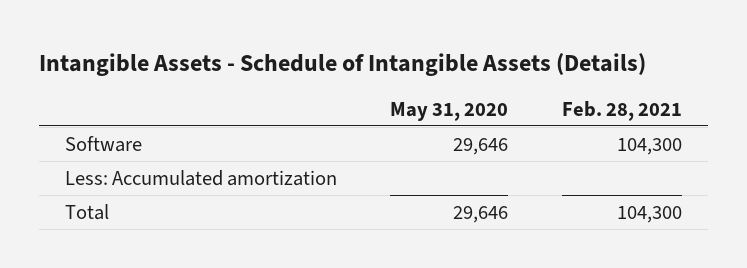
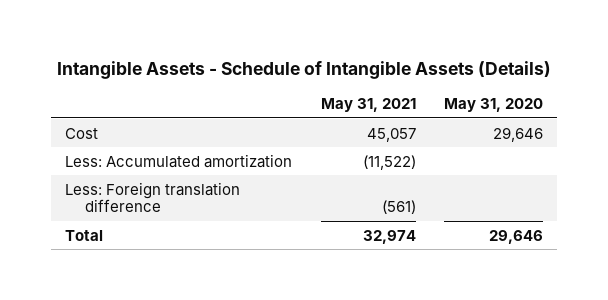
- | May 31, 2020 | Feb. 28, 2021
+ | May 31, 2021 | May 31, 2020
- Software | 29,646 | 104,300
+ Cost | 45,057 | 29,646
+ Less: Foreign translation difference | (561) |

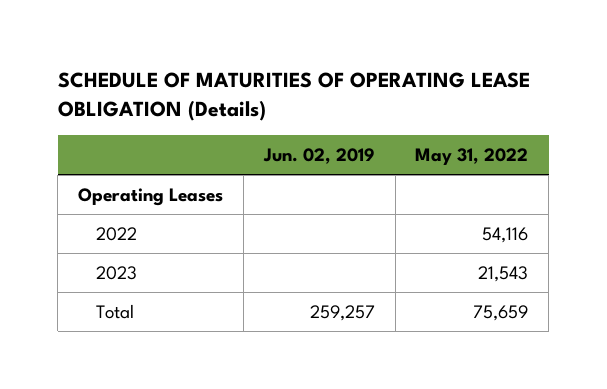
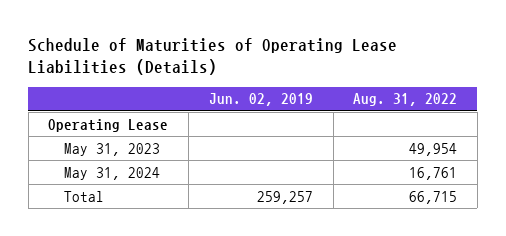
- SCHEDULE OF MATURITIES OF OPERATING LEASE OBLIGATION (Details)
+ Schedule of Maturities of Operating Lease Liabilities (Details)
- | Jun. 02, 2019 | May 31, 2022
+ | Jun. 02, 2019 | Aug. 31, 2022
- Operating Leases
- 2022 | | 54,116
- 2023 | | 21,543
+ Operating Lease
+ May 31, 2023 | | 49,954
+ May 31, 2024 | | 16,761

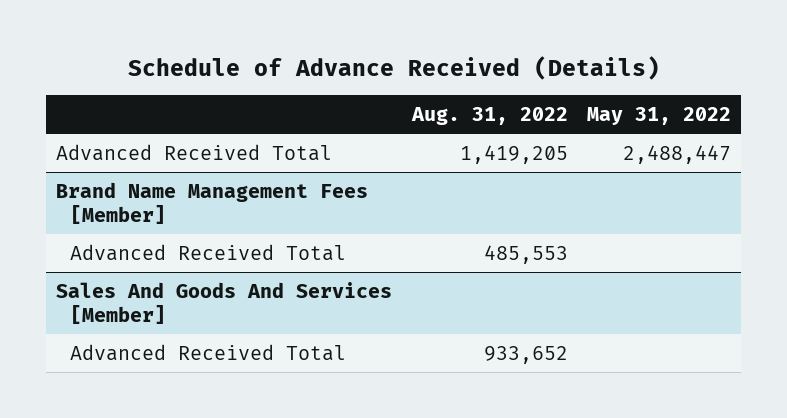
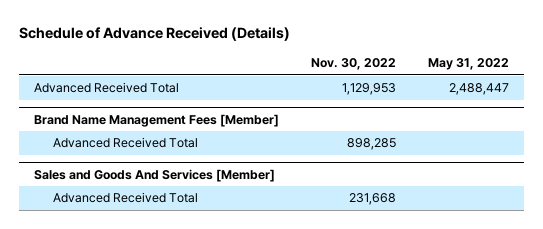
- | Aug. 31, 2022 | May 31, 2022
+ | Nov. 30, 2022 | May 31, 2022
- Sales And Goods And Services [Member]
+ Sales and Goods And Services [Member]

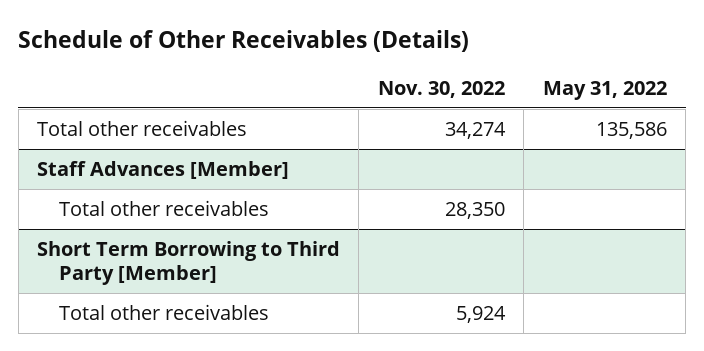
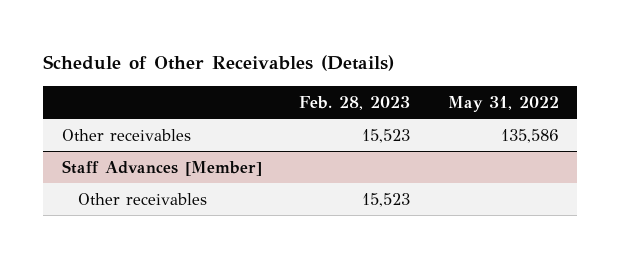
- | Nov. 30, 2022 | May 31, 2022
+ | Feb. 28, 2023 | May 31, 2022
- Total other receivables | 34,274 | 135,586
+ Other receivables | 15,523 | 135,586
@ Staff Advances [Member]
- Total other receivables | 28,350 |
- Short Term Borrowing to Third Party [Member]
- Total other receivables | 5,924 |
@ Staff Advances [Member]
+ Other receivables | 15,523 |

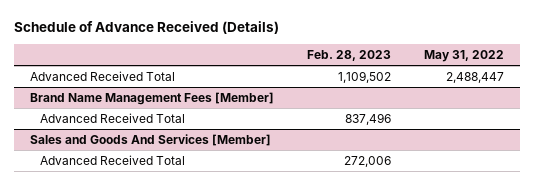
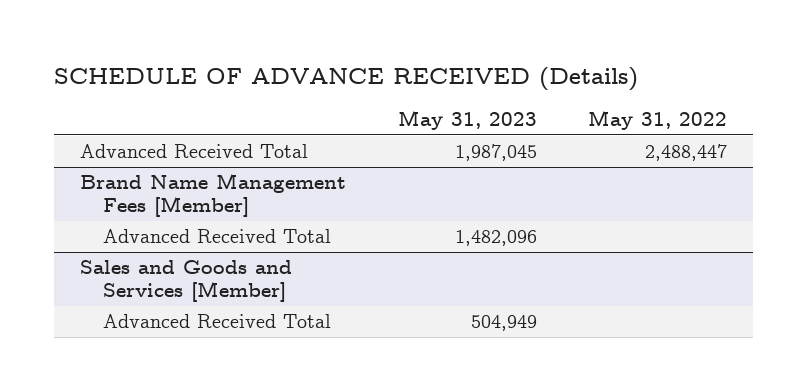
- Schedule of Advance Received (Details)
+ SCHEDULE OF ADVANCE RECEIVED (Details)
- | Feb. 28, 2023 | May 31, 2022
+ | May 31, 2023 | May 31, 2022
- Sales and Goods And Services [Member]
+ Sales and Goods and Services [Member]

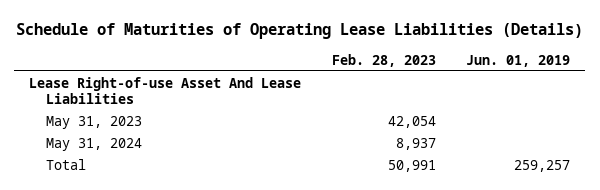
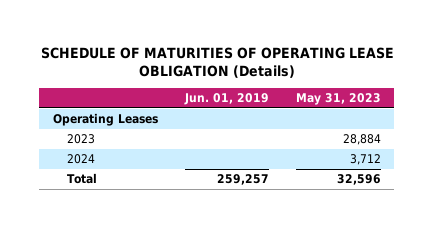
- Schedule of Maturities of Operating Lease Liabilities (Details)
+ SCHEDULE OF MATURITIES OF OPERATING LEASE OBLIGATION (Details)
- | Feb. 28, 2023 | Jun. 01, 2019
+ | Jun. 01, 2019 | May 31, 2023
- Lease Right-of-use Asset And Lease Liabilities
- May 31, 2023 | 42,054 |
- May 31, 2024 | 8,937 |
+ Operating Leases
+ 2023 | | 28,884
+ 2024 | | 3,712

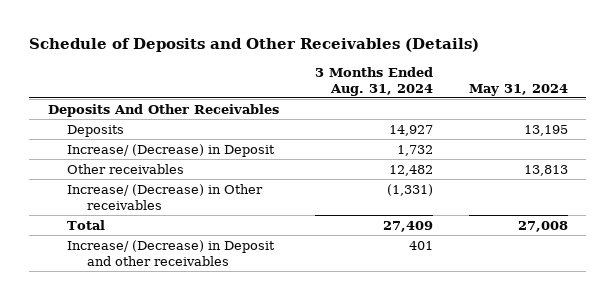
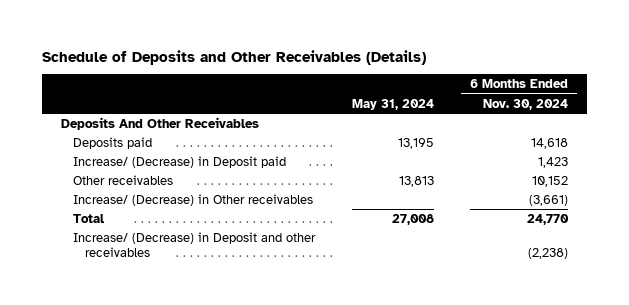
- | 3 Months Ended Aug. 31, 2024 | May 31, 2024
+ | May 31, 2024 | 6 Months Ended Nov. 30, 2024
- Deposits | 14,927 | 13,195
- Increase/ (Decrease) in Deposit | 1,732 |
+ Deposits paid | 13,195 | 14,618
+ Increase/ (Decrease) in Deposit paid | | 1,423

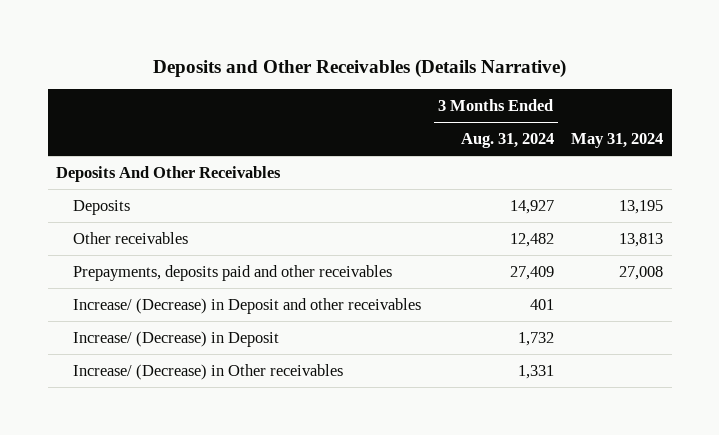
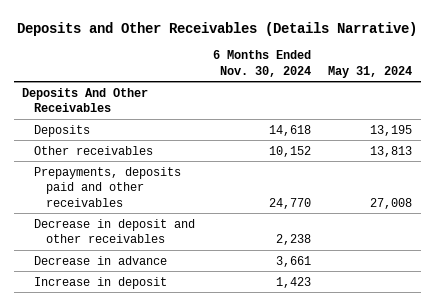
- | 3 Months Ended Aug. 31, 2024 | May 31, 2024
+ | 6 Months Ended Nov. 30, 2024 | May 31, 2024
- Increase/ (Decrease) in Deposit and other receivables | 401 |
- Increase/ (Decrease) in Deposit | 1,732 |
- Increase/ (Decrease) in Other receivables | 1,331 |
+ Decrease in deposit and other receivables | 2,238 |
+ Decrease in advance | 3,661 |
+ Increase in deposit | 1,423 |

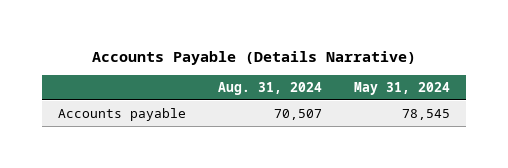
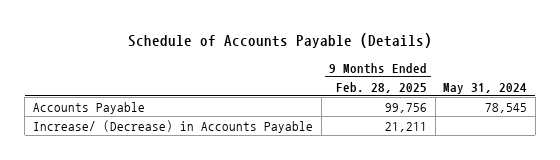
- Accounts Payable (Details Narrative)
+ Schedule of Accounts Payable (Details)
- | Aug. 31, 2024 | May 31, 2024
+ | 9 Months Ended Feb. 28, 2025 | May 31, 2024
- Accounts payable | 70,507 | 78,545
+ Accounts Payable | 99,756 | 78,545
+ Increase/ (Decrease) in Accounts Payable | 21,211 |

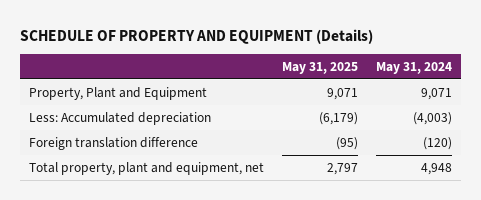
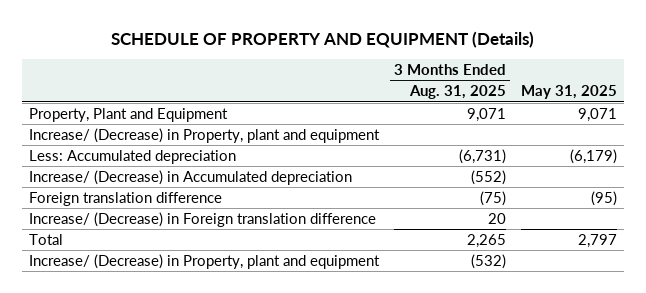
- | May 31, 2025 | May 31, 2024
+ | 3 Months Ended Aug. 31, 2025 | May 31, 2025
+ Increase/ (Decrease) in Property, plant and equipment
+ Increase/ (Decrease) in Accumulated depreciation | (552) |
- Total property, plant and equipment, net | 2,797 | 4,948
+ Increase/ (Decrease) in Foreign translation difference | 20 |
+ Total | 2,265 | 2,797
+ Increase/ (Decrease) in Property, plant and equipment | (532) |

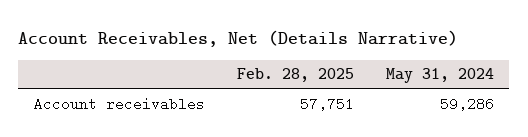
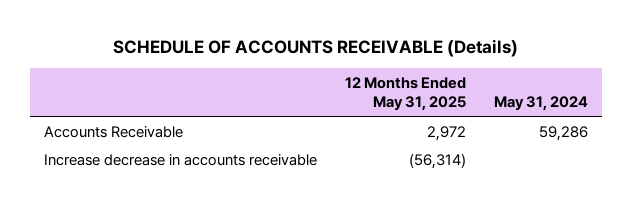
- Account Receivables, Net (Details Narrative)
+ SCHEDULE OF ACCOUNTS RECEIVABLE (Details)
- | Feb. 28, 2025 | May 31, 2024
+ | 12 Months Ended May 31, 2025 | May 31, 2024
- Account receivables | 57,751 | 59,286
+ Accounts Receivable | 2,972 | 59,286
+ Increase decrease in accounts receivable | (56,314) |

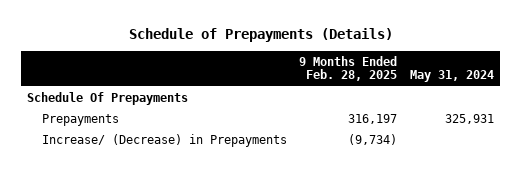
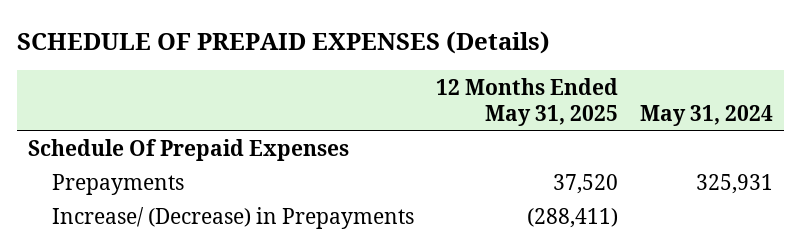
- Schedule of Prepayments (Details)
+ SCHEDULE OF PREPAID EXPENSES (Details)
- | 9 Months Ended Feb. 28, 2025 | May 31, 2024
+ | 12 Months Ended May 31, 2025 | May 31, 2024
- Schedule Of Prepayments
+ Schedule Of Prepaid Expenses

